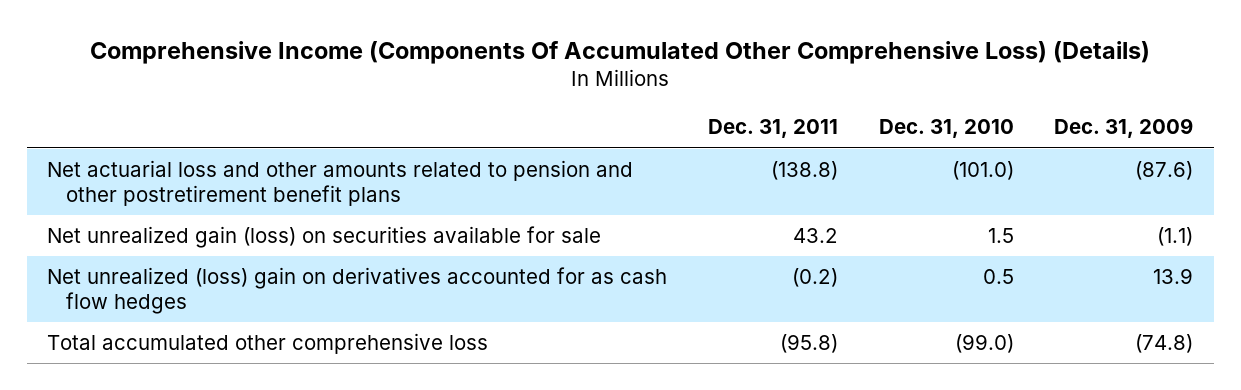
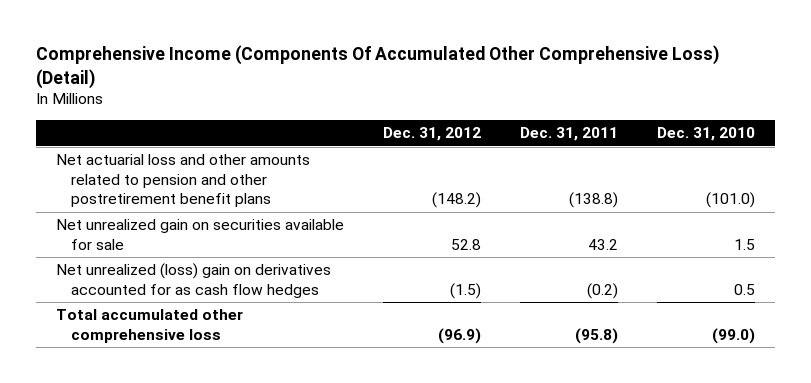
- Comprehensive Income (Components Of Accumulated Other Comprehensive Loss) (Details)
+ Comprehensive Income (Components Of Accumulated Other Comprehensive Loss) (Detail)
- | Dec. 31, 2011 | Dec. 31, 2010 | Dec. 31, 2009
+ | Dec. 31, 2012 | Dec. 31, 2011 | Dec. 31, 2010
- Net unrealized gain (loss) on securities available for sale | 43.2 | 1.5 | (1.1)
+ Net unrealized gain on securities available for sale | 52.8 | 43.2 | 1.5

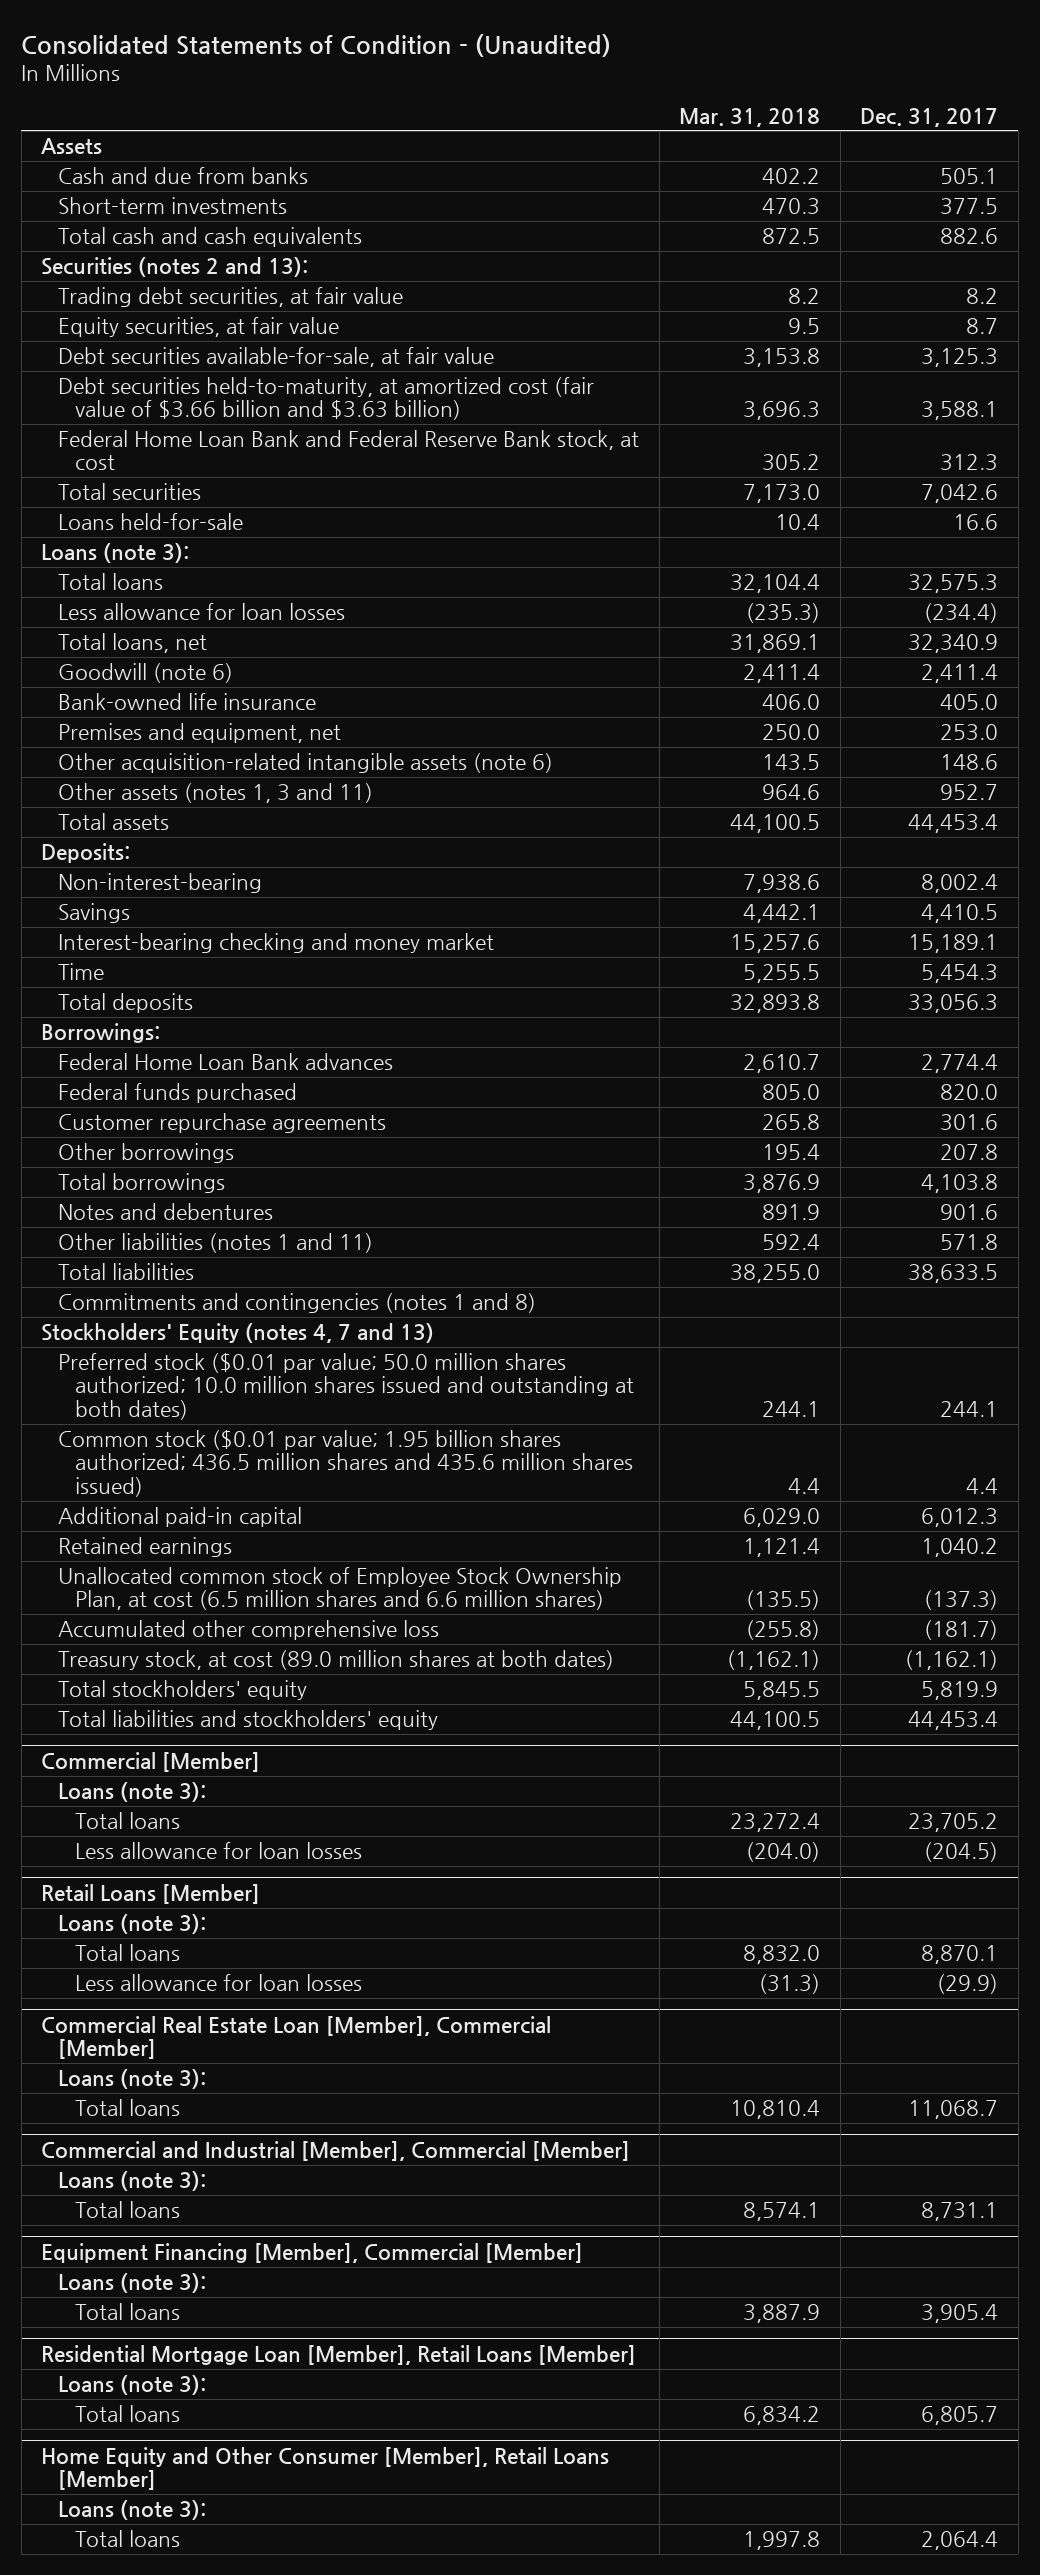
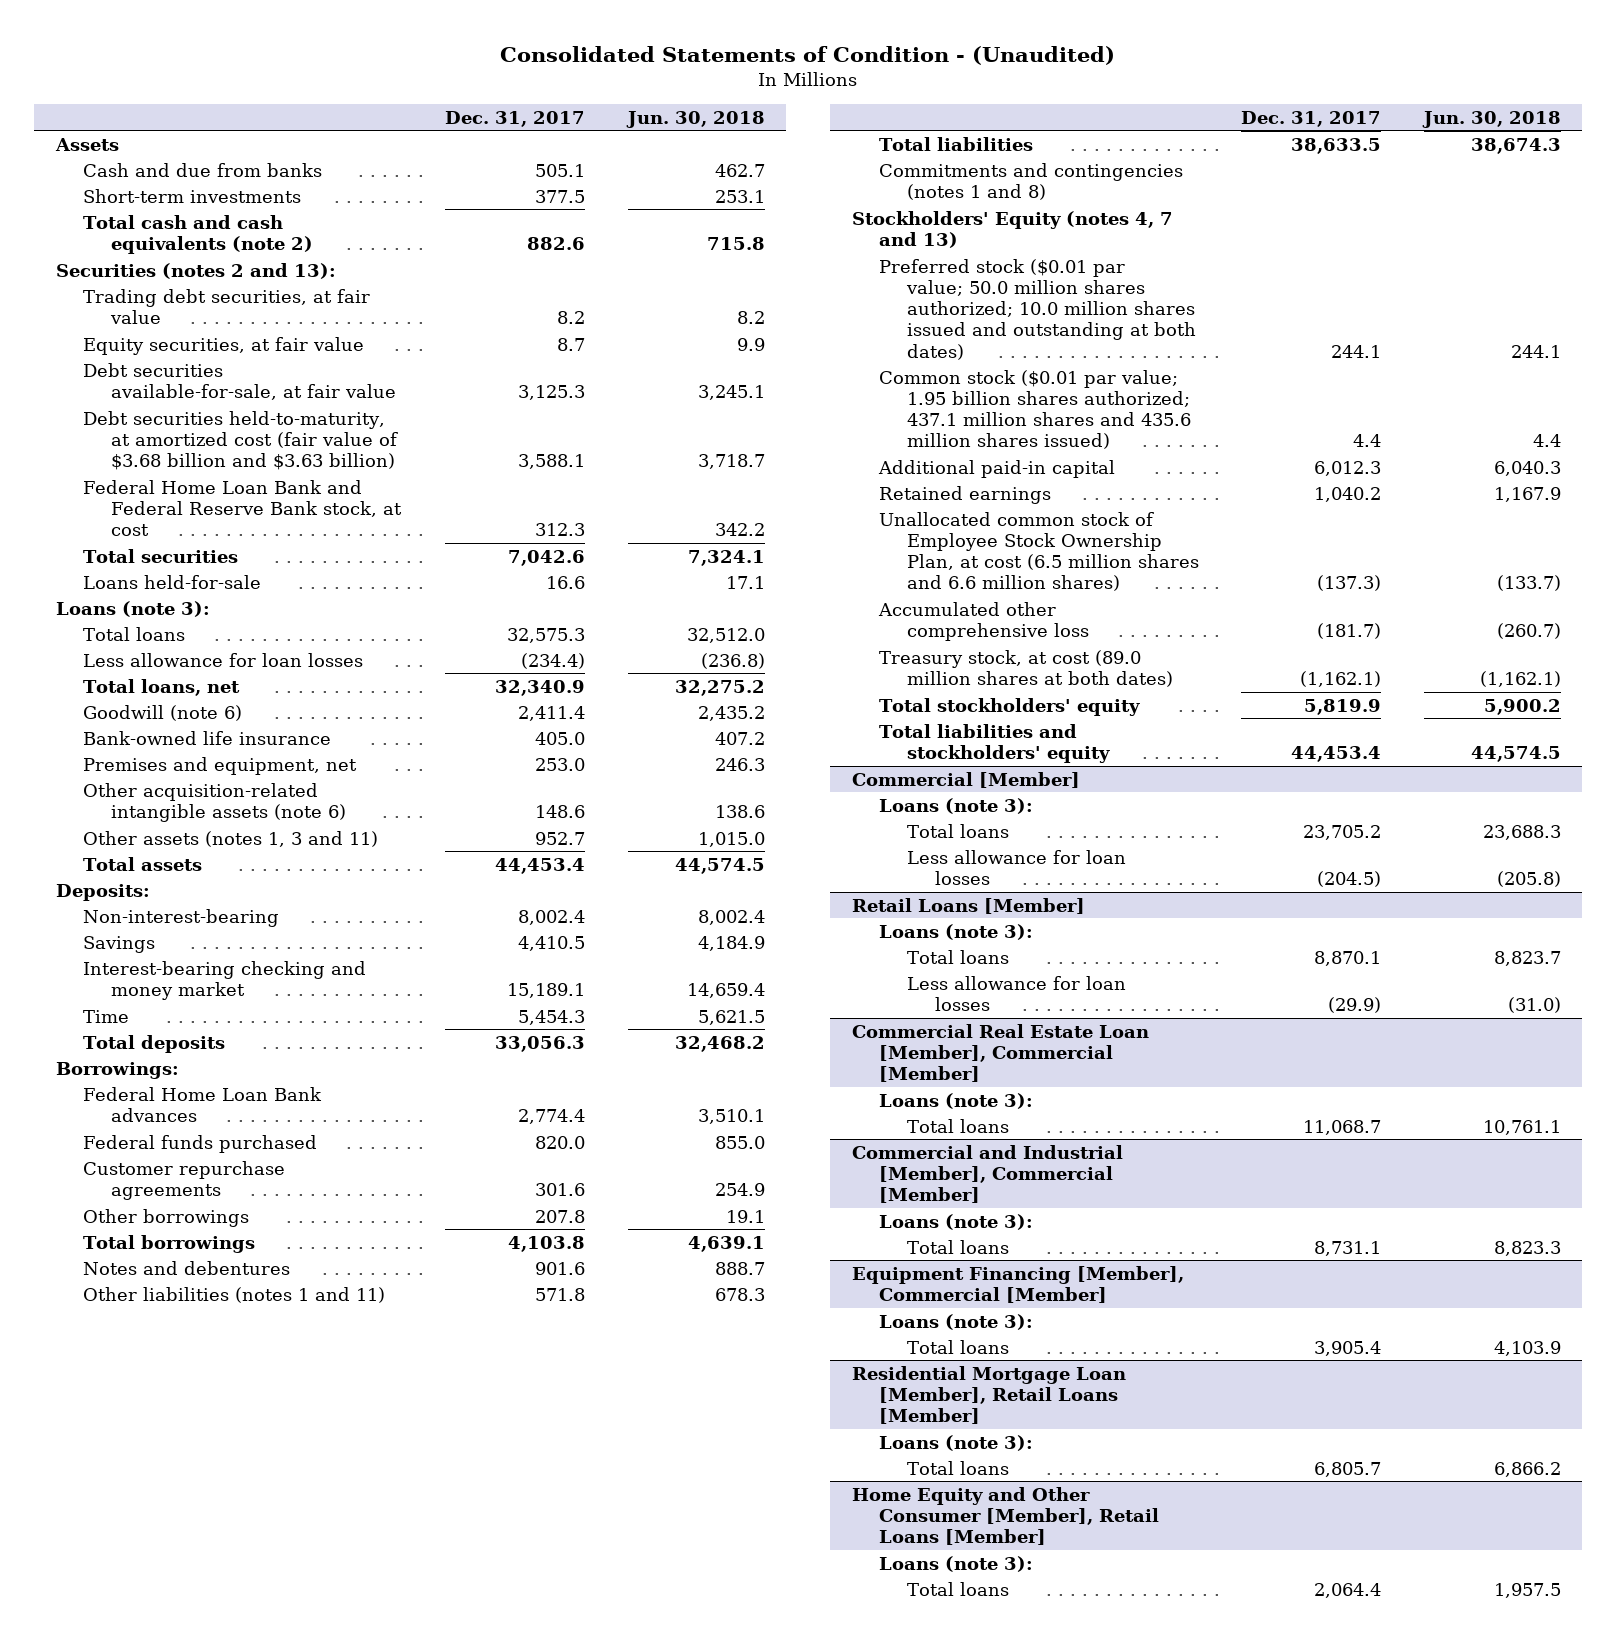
- | Mar. 31, 2018 | Dec. 31, 2017
+ | Dec. 31, 2017 | Jun. 30, 2018
- Total cash and cash equivalents | 872.5 | 882.6
+ Total cash and cash equivalents (note 2) | 882.6 | 715.8
- Debt securities held-to-maturity, at amortized cost (fair value of $3.66 billion and $3.63 billion) | 3,696.3 | 3,588.1
+ Debt securities held-to-maturity, at amortized cost (fair value of $3.68 billion and $3.63 billion) | 3,588.1 | 3,718.7
- Common stock ($0.01 par value; 1.95 billion shares authorized; 436.5 million shares and 435.6 million shares issued) | 4.4 | 4.4
+ Common stock ($0.01 par value; 1.95 billion shares authorized; 437.1 million shares and 435.6 million shares issued) | 4.4 | 4.4

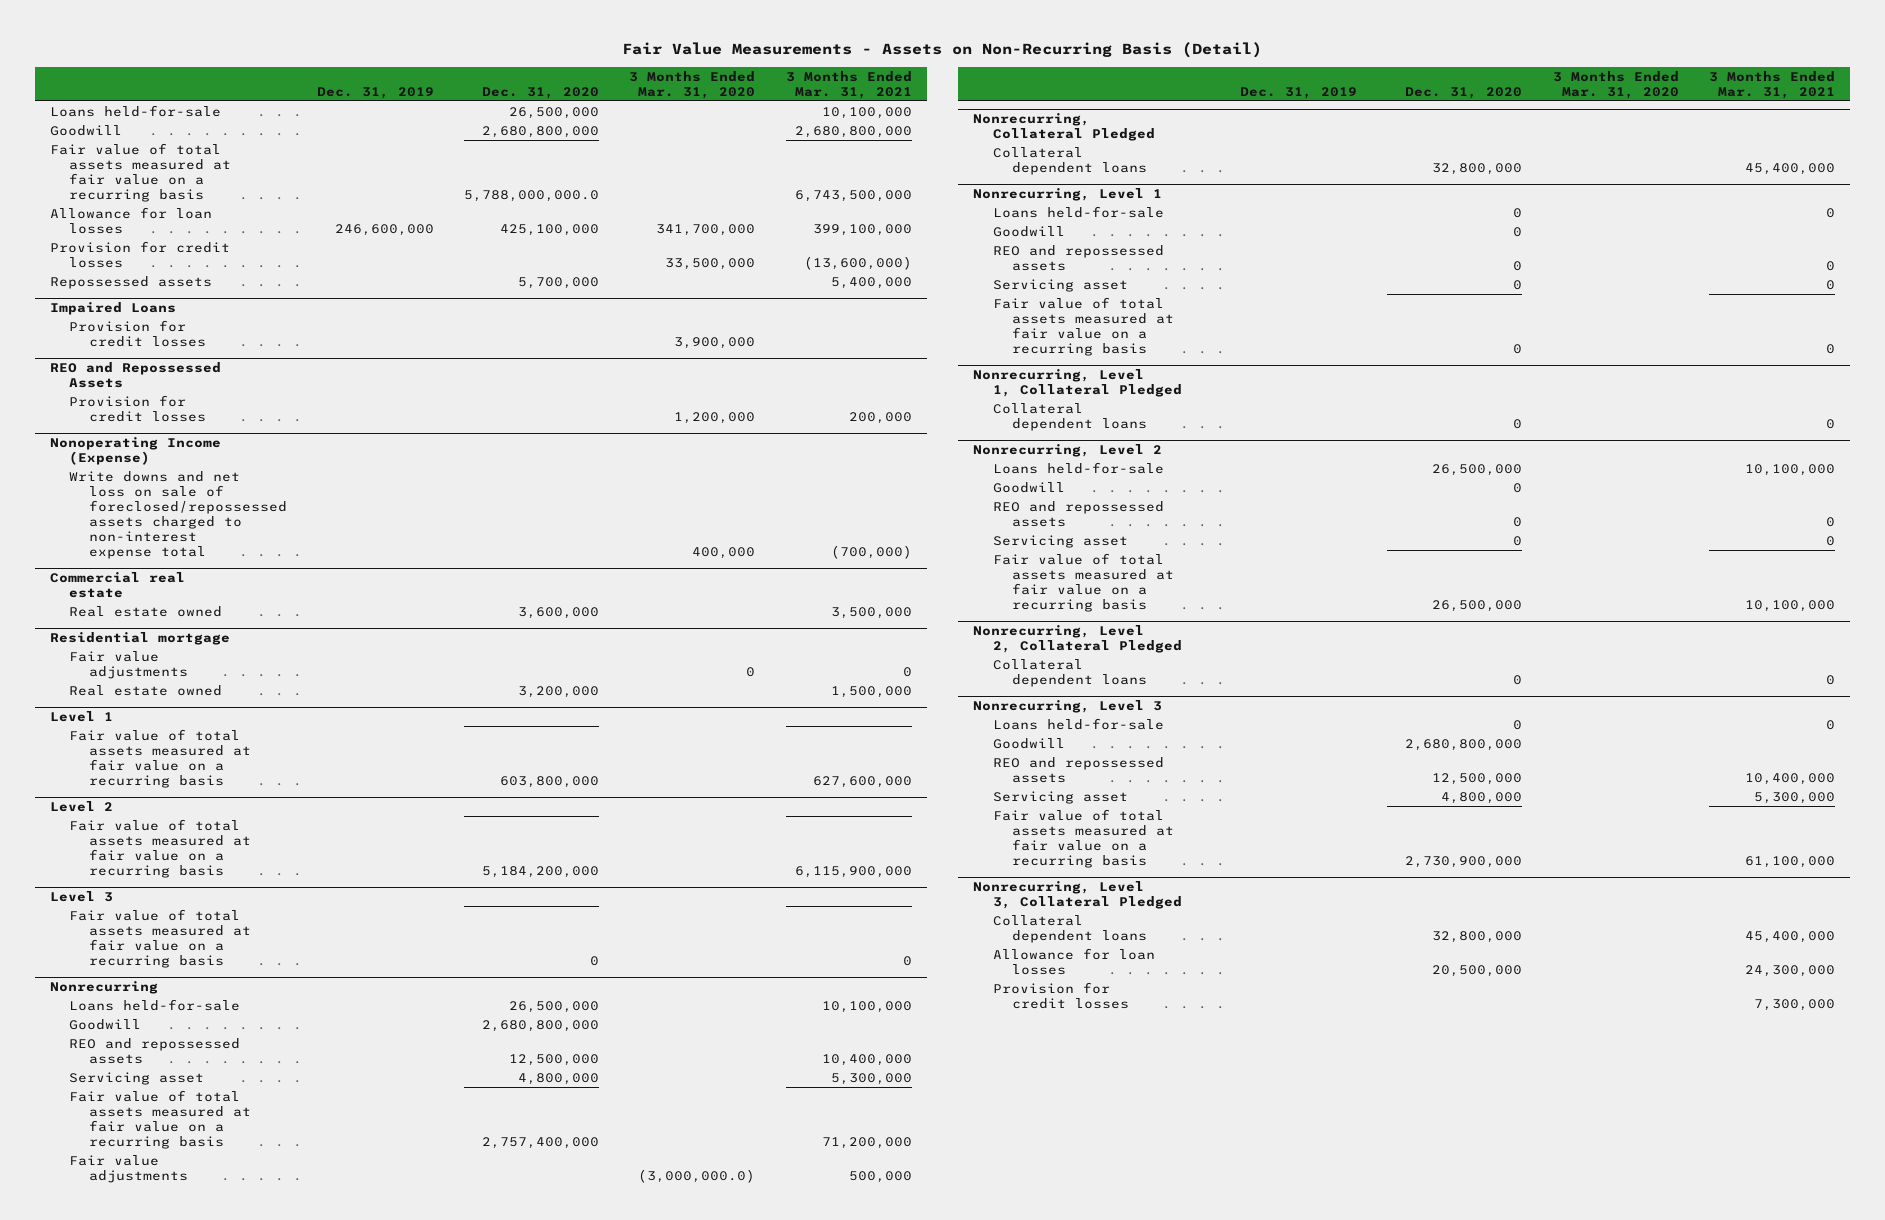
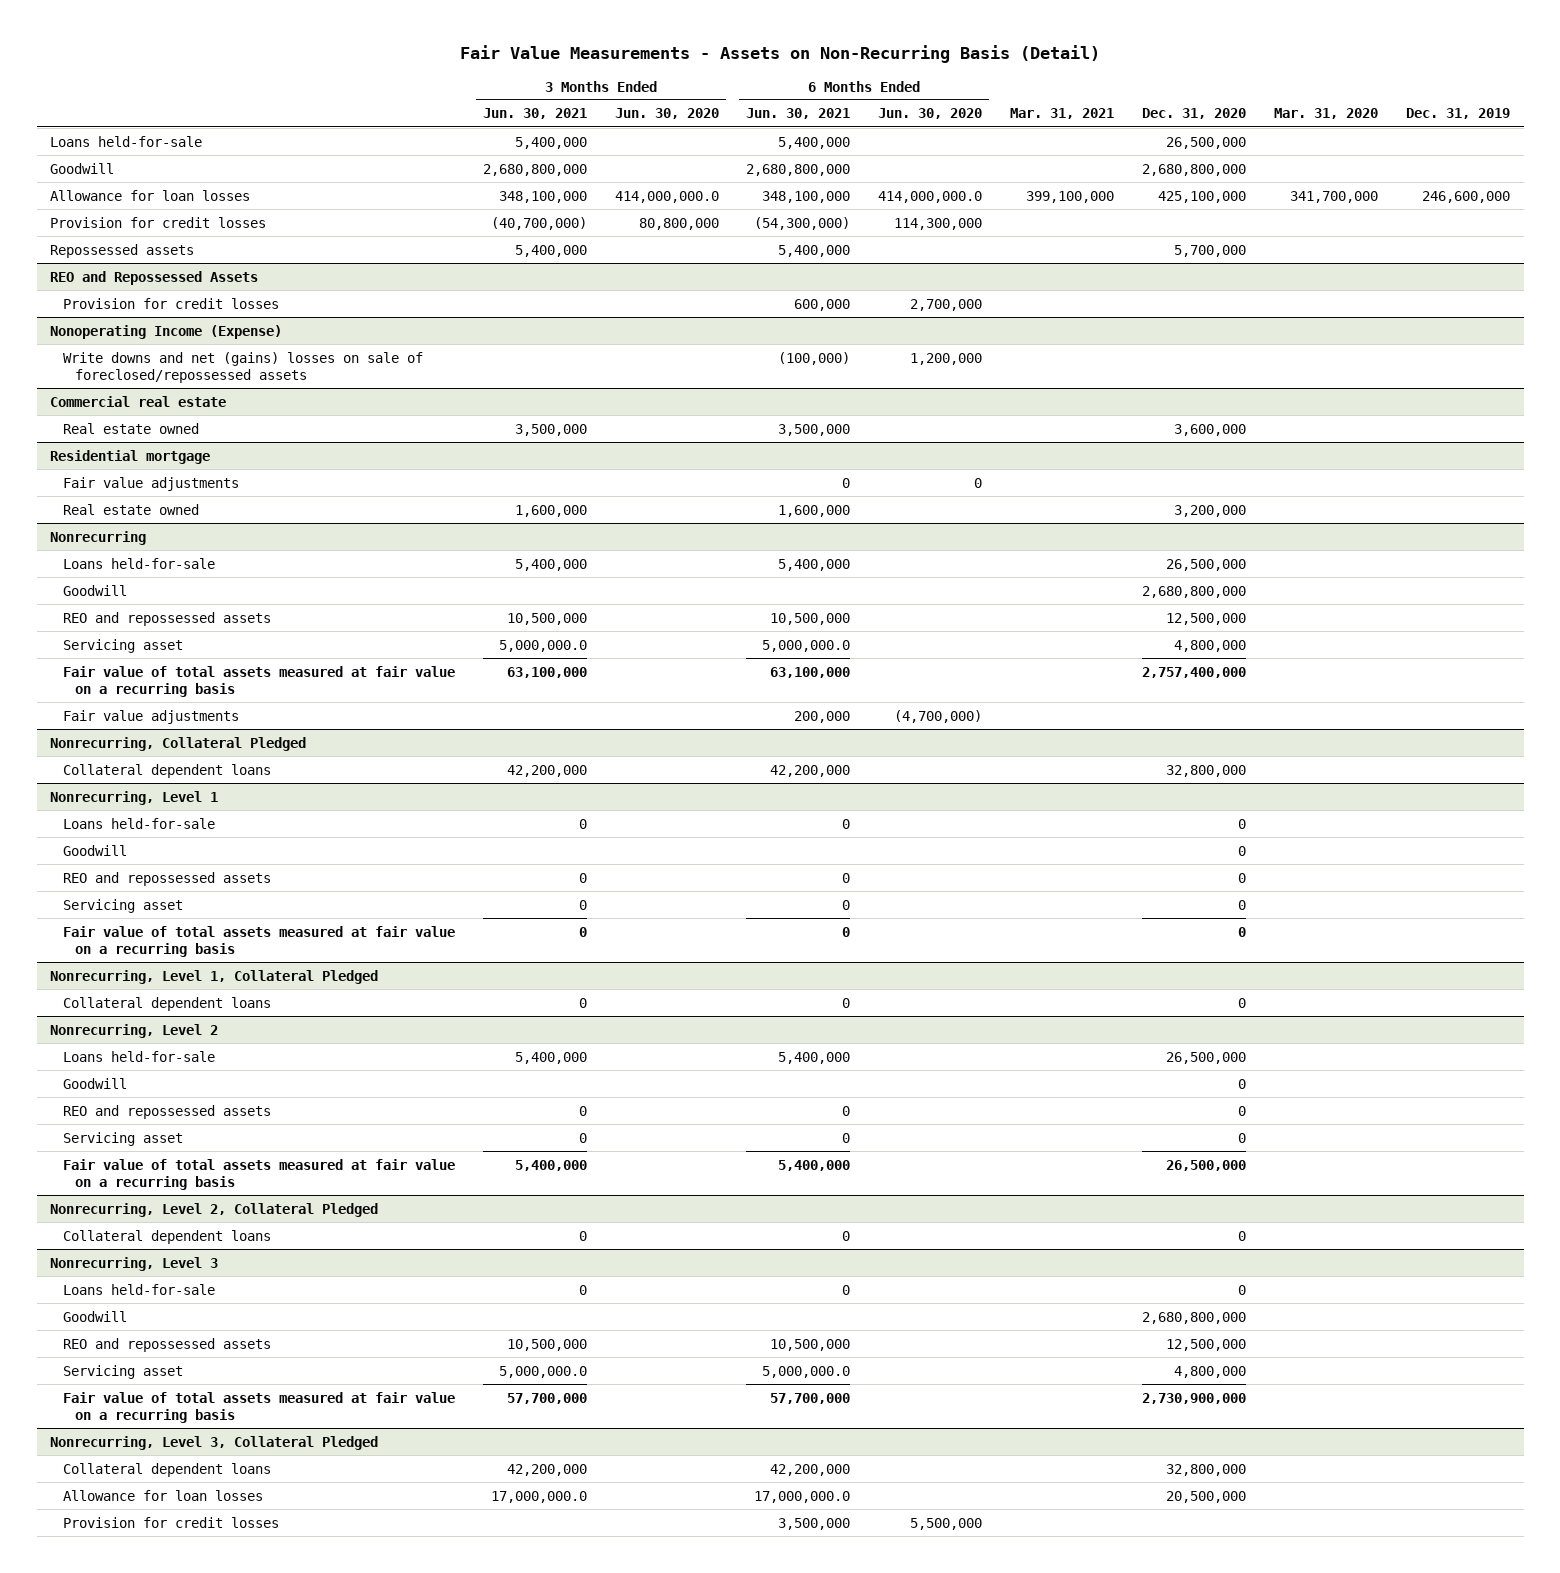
- | Dec. 31, 2019 | Dec. 31, 2020 | 3 Months Ended Mar. 31, 2020 | 3 Months Ended Mar. 31, 2021
+ | 3 Months Ended Jun. 30, 2021 | 3 Months Ended Jun. 30, 2020 | 6 Months Ended Jun. 30, 2021 | 6 Months Ended Jun. 30, 2020 | Mar. 31, 2021 | Dec. 31, 2020 | Mar. 31, 2020 | Dec. 31, 2019
- Fair value of total assets measured at fair value on a recurring basis | | 5,788,000,000.0 | | 6,743,500,000
- Impaired Loans
- Provision for credit losses | | | 3,900,000 |
@ Nonoperating Income (Expense)
- Write downs and net loss on sale of foreclosed/repossessed assets charged to non-interest expense total | | | 400,000 | (700,000)
+ Write downs and net (gains) losses on sale of foreclosed/repossessed assets | | | (100,000) | 1,200,000 | | | |
- Level 1
- Fair value of total assets measured at fair value on a recurring basis | | 603,800,000 | | 627,600,000
- Level 2
- Fair value of total assets measured at fair value on a recurring basis | | 5,184,200,000 | | 6,115,900,000
- Level 3
- Fair value of total assets measured at fair value on a recurring basis | | 0 | | 0

